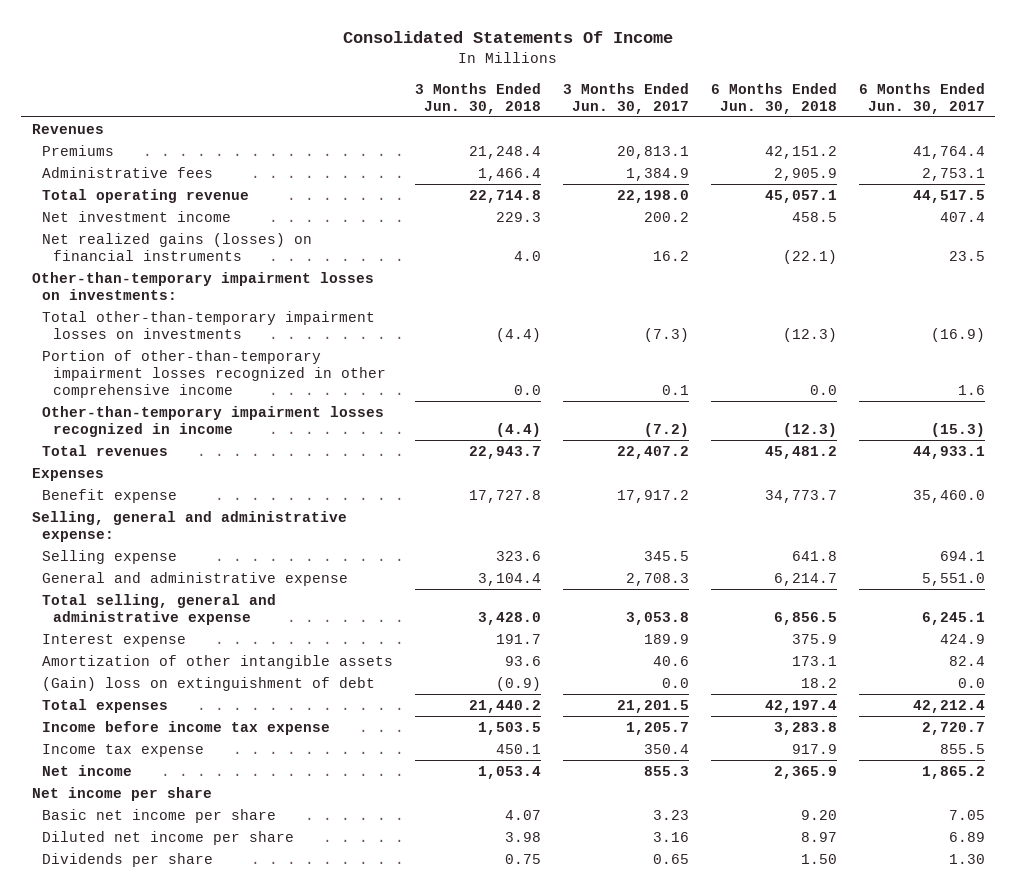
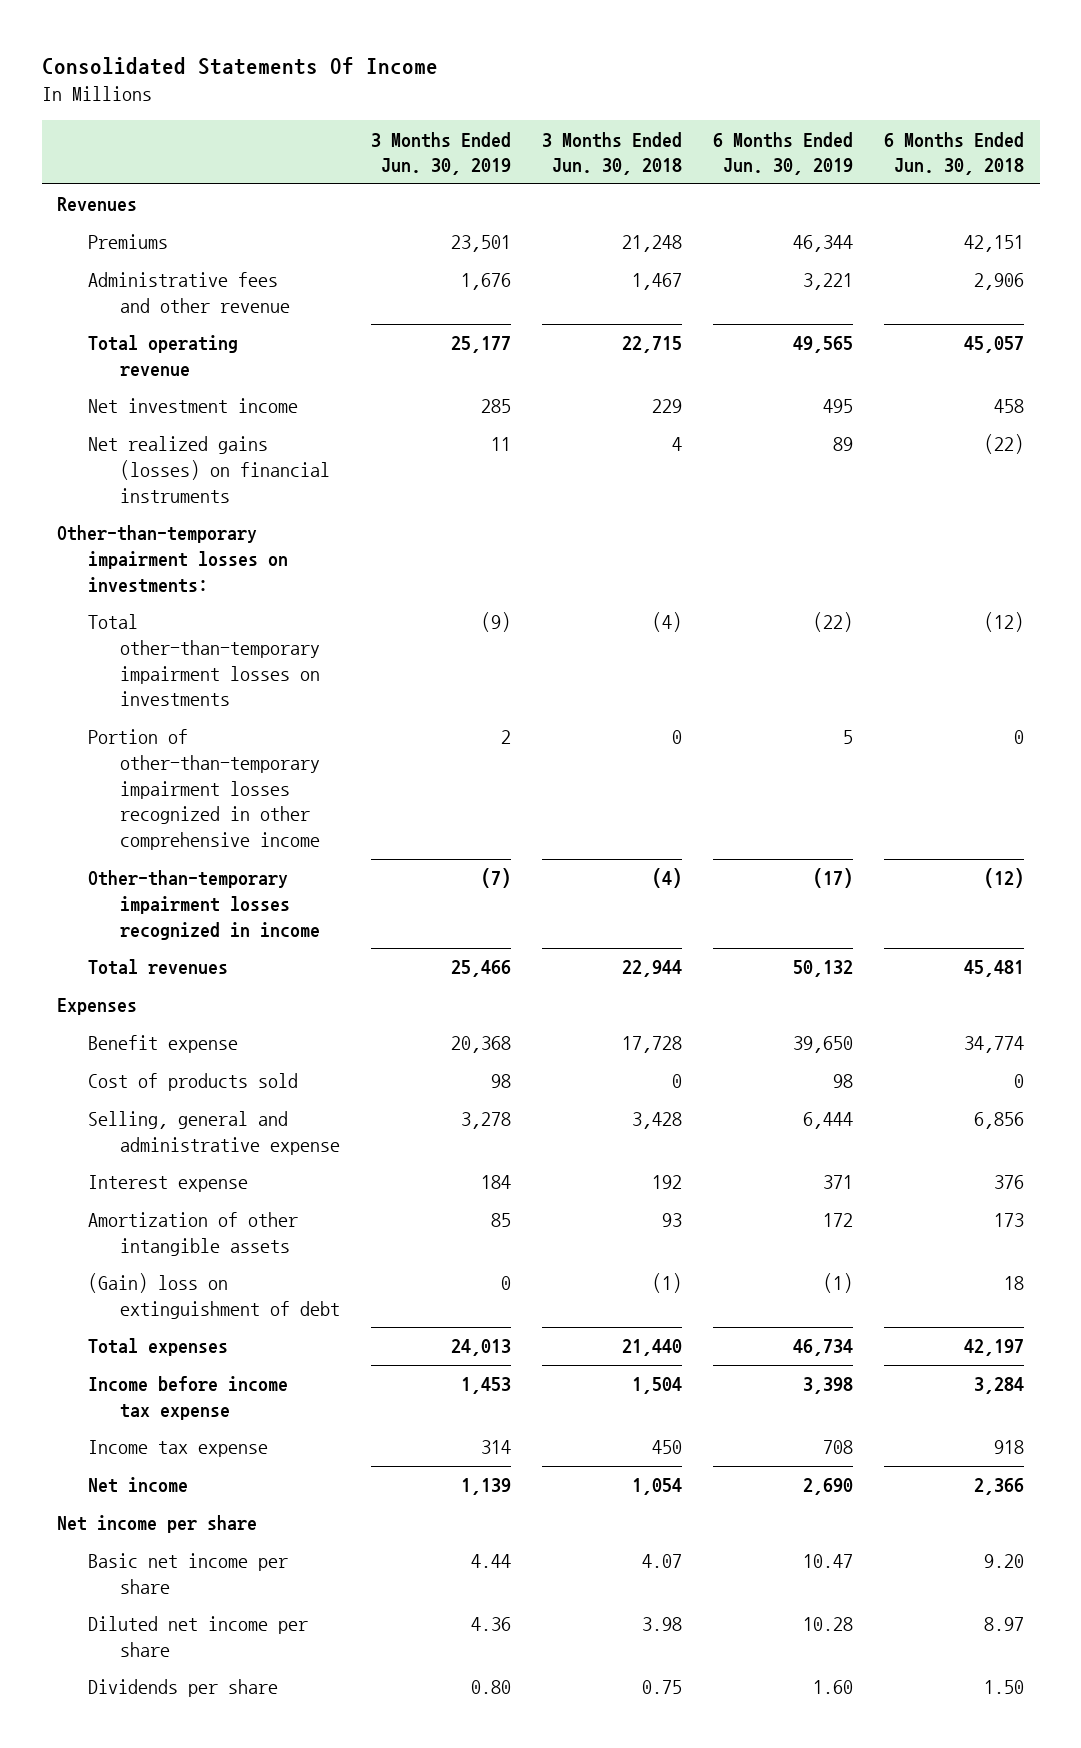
- | 3 Months Ended Jun. 30, 2018 | 3 Months Ended Jun. 30, 2017 | 6 Months Ended Jun. 30, 2018 | 6 Months Ended Jun. 30, 2017
+ | 3 Months Ended Jun. 30, 2019 | 3 Months Ended Jun. 30, 2018 | 6 Months Ended Jun. 30, 2019 | 6 Months Ended Jun. 30, 2018
- Premiums | 21,248.4 | 20,813.1 | 42,151.2 | 41,764.4
- Administrative fees | 1,466.4 | 1,384.9 | 2,905.9 | 2,753.1
- Total operating revenue | 22,714.8 | 22,198.0 | 45,057.1 | 44,517.5
- Net investment income | 229.3 | 200.2 | 458.5 | 407.4
- Net realized gains (losses) on financial instruments | 4.0 | 16.2 | (22.1) | 23.5
+ Premiums | 23,501 | 21,248 | 46,344 | 42,151
+ Administrative fees and other revenue | 1,676 | 1,467 | 3,221 | 2,906
+ Total operating revenue | 25,177 | 22,715 | 49,565 | 45,057
+ Net investment income | 285 | 229 | 495 | 458
+ Net realized gains (losses) on financial instruments | 11 | 4 | 89 | (22)
- Total other-than-temporary impairment losses on investments | (4.4) | (7.3) | (12.3) | (16.9)
- Portion of other-than-temporary impairment losses recognized in other comprehensive income | 0.0 | 0.1 | 0.0 | 1.6
- Other-than-temporary impairment losses recognized in income | (4.4) | (7.2) | (12.3) | (15.3)
- Total revenues | 22,943.7 | 22,407.2 | 45,481.2 | 44,933.1
+ Total other-than-temporary impairment losses on investments | (9) | (4) | (22) | (12)
+ Portion of other-than-temporary impairment losses recognized in other comprehensive income | 2 | 0 | 5 | 0
+ Other-than-temporary impairment losses recognized in income | (7) | (4) | (17) | (12)
+ Total revenues | 25,466 | 22,944 | 50,132 | 45,481
- Benefit expense | 17,727.8 | 17,917.2 | 34,773.7 | 35,460.0
- Selling, general and administrative expense:
- Selling expense | 323.6 | 345.5 | 641.8 | 694.1
- General and administrative expense | 3,104.4 | 2,708.3 | 6,214.7 | 5,551.0
- Total selling, general and administrative expense | 3,428.0 | 3,053.8 | 6,856.5 | 6,245.1
- Interest expense | 191.7 | 189.9 | 375.9 | 424.9
- Amortization of other intangible assets | 93.6 | 40.6 | 173.1 | 82.4
- (Gain) loss on extinguishment of debt | (0.9) | 0.0 | 18.2 | 0.0
- Total expenses | 21,440.2 | 21,201.5 | 42,197.4 | 42,212.4
- Income before income tax expense | 1,503.5 | 1,205.7 | 3,283.8 | 2,720.7
- Income tax expense | 450.1 | 350.4 | 917.9 | 855.5
- Net income | 1,053.4 | 855.3 | 2,365.9 | 1,865.2
+ Benefit expense | 20,368 | 17,728 | 39,650 | 34,774
+ Cost of products sold | 98 | 0 | 98 | 0
+ Selling, general and administrative expense | 3,278 | 3,428 | 6,444 | 6,856
+ Interest expense | 184 | 192 | 371 | 376
+ Amortization of other intangible assets | 85 | 93 | 172 | 173
+ (Gain) loss on extinguishment of debt | 0 | (1) | (1) | 18
+ Total expenses | 24,013 | 21,440 | 46,734 | 42,197
+ Income before income tax expense | 1,453 | 1,504 | 3,398 | 3,284
+ Income tax expense | 314 | 450 | 708 | 918
+ Net income | 1,139 | 1,054 | 2,690 | 2,366

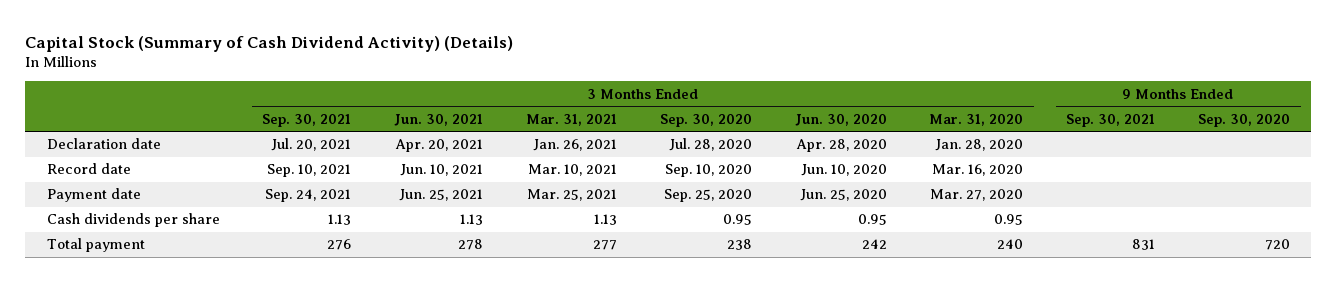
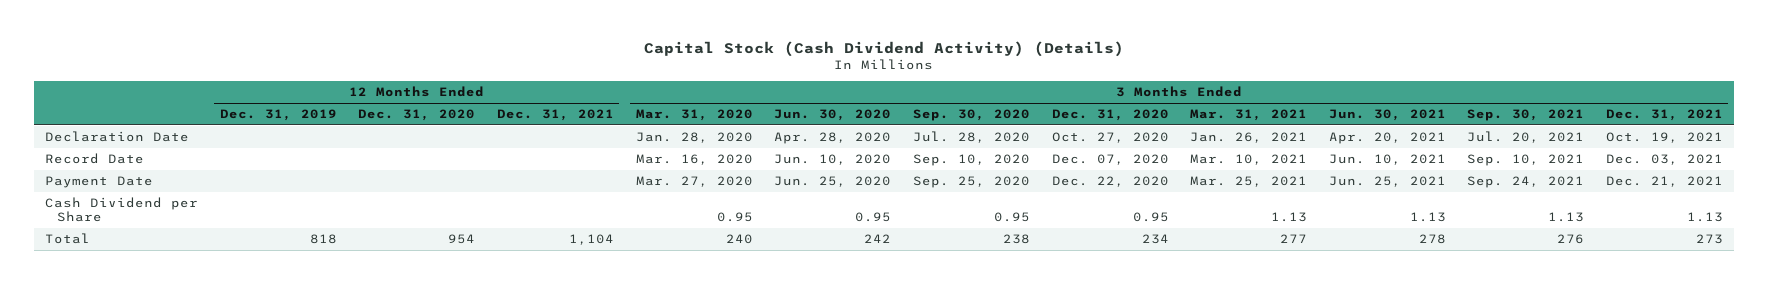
- Capital Stock (Summary of Cash Dividend Activity) (Details)
+ Capital Stock (Cash Dividend Activity) (Details)
- | 3 Months Ended Sep. 30, 2021 | 3 Months Ended Jun. 30, 2021 | 3 Months Ended Mar. 31, 2021 | 3 Months Ended Sep. 30, 2020 | 3 Months Ended Jun. 30, 2020 | 3 Months Ended Mar. 31, 2020 | 9 Months Ended Sep. 30, 2021 | 9 Months Ended Sep. 30, 2020
+ | 12 Months Ended Dec. 31, 2019 | 12 Months Ended Dec. 31, 2020 | 12 Months Ended Dec. 31, 2021 | 3 Months Ended Mar. 31, 2020 | 3 Months Ended Jun. 30, 2020 | 3 Months Ended Sep. 30, 2020 | 3 Months Ended Dec. 31, 2020 | 3 Months Ended Mar. 31, 2021 | 3 Months Ended Jun. 30, 2021 | 3 Months Ended Sep. 30, 2021 | 3 Months Ended Dec. 31, 2021
- Declaration date | Jul. 20, 2021 | Apr. 20, 2021 | Jan. 26, 2021 | Jul. 28, 2020 | Apr. 28, 2020 | Jan. 28, 2020 | |
- Record date | Sep. 10, 2021 | Jun. 10, 2021 | Mar. 10, 2021 | Sep. 10, 2020 | Jun. 10, 2020 | Mar. 16, 2020 | |
- Payment date | Sep. 24, 2021 | Jun. 25, 2021 | Mar. 25, 2021 | Sep. 25, 2020 | Jun. 25, 2020 | Mar. 27, 2020 | |
- Cash dividends per share | 1.13 | 1.13 | 1.13 | 0.95 | 0.95 | 0.95 | |
- Total payment | 276 | 278 | 277 | 238 | 242 | 240 | 831 | 720
+ Declaration Date | | | | Jan. 28, 2020 | Apr. 28, 2020 | Jul. 28, 2020 | Oct. 27, 2020 | Jan. 26, 2021 | Apr. 20, 2021 | Jul. 20, 2021 | Oct. 19, 2021
+ Record Date | | | | Mar. 16, 2020 | Jun. 10, 2020 | Sep. 10, 2020 | Dec. 07, 2020 | Mar. 10, 2021 | Jun. 10, 2021 | Sep. 10, 2021 | Dec. 03, 2021
+ Payment Date | | | | Mar. 27, 2020 | Jun. 25, 2020 | Sep. 25, 2020 | Dec. 22, 2020 | Mar. 25, 2021 | Jun. 25, 2021 | Sep. 24, 2021 | Dec. 21, 2021
+ Cash Dividend per Share | | | | 0.95 | 0.95 | 0.95 | 0.95 | 1.13 | 1.13 | 1.13 | 1.13
+ Total | 818 | 954 | 1,104 | 240 | 242 | 238 | 234 | 277 | 278 | 276 | 273

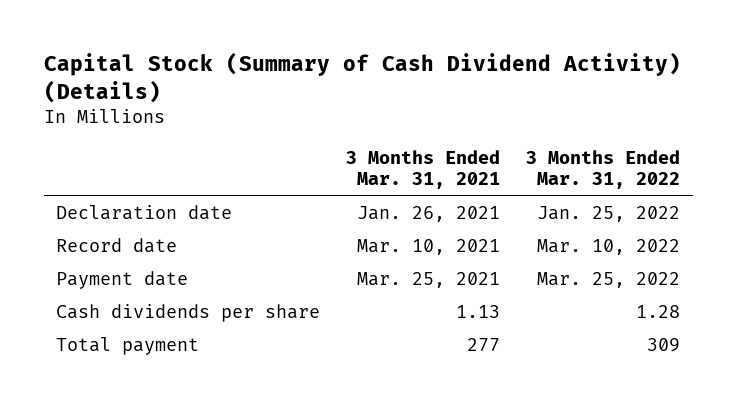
- Capital Stock (Cash Dividend Activity) (Details)
+ Capital Stock (Summary of Cash Dividend Activity) (Details)
- | 12 Months Ended Dec. 31, 2019 | 12 Months Ended Dec. 31, 2020 | 12 Months Ended Dec. 31, 2021 | 3 Months Ended Mar. 31, 2020 | 3 Months Ended Jun. 30, 2020 | 3 Months Ended Sep. 30, 2020 | 3 Months Ended Dec. 31, 2020 | 3 Months Ended Mar. 31, 2021 | 3 Months Ended Jun. 30, 2021 | 3 Months Ended Sep. 30, 2021 | 3 Months Ended Dec. 31, 2021
+ | 3 Months Ended Mar. 31, 2021 | 3 Months Ended Mar. 31, 2022
- Declaration Date | | | | Jan. 28, 2020 | Apr. 28, 2020 | Jul. 28, 2020 | Oct. 27, 2020 | Jan. 26, 2021 | Apr. 20, 2021 | Jul. 20, 2021 | Oct. 19, 2021
- Record Date | | | | Mar. 16, 2020 | Jun. 10, 2020 | Sep. 10, 2020 | Dec. 07, 2020 | Mar. 10, 2021 | Jun. 10, 2021 | Sep. 10, 2021 | Dec. 03, 2021
- Payment Date | | | | Mar. 27, 2020 | Jun. 25, 2020 | Sep. 25, 2020 | Dec. 22, 2020 | Mar. 25, 2021 | Jun. 25, 2021 | Sep. 24, 2021 | Dec. 21, 2021
- Cash Dividend per Share | | | | 0.95 | 0.95 | 0.95 | 0.95 | 1.13 | 1.13 | 1.13 | 1.13
- Total | 818 | 954 | 1,104 | 240 | 242 | 238 | 234 | 277 | 278 | 276 | 273
+ Declaration date | Jan. 26, 2021 | Jan. 25, 2022
+ Record date | Mar. 10, 2021 | Mar. 10, 2022
+ Payment date | Mar. 25, 2021 | Mar. 25, 2022
+ Cash dividends per share | 1.13 | 1.28
+ Total payment | 277 | 309

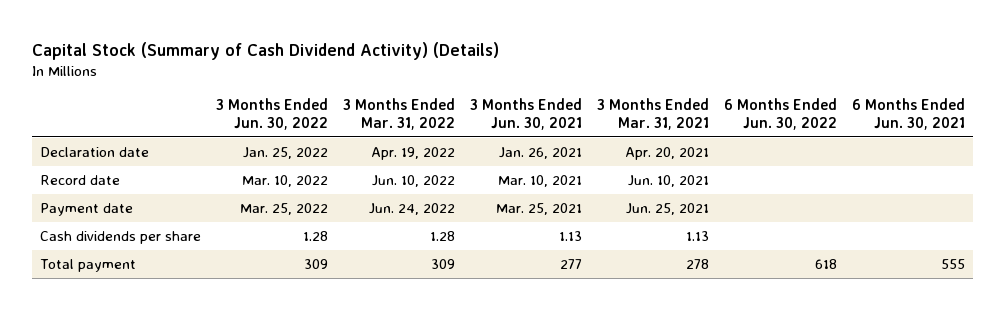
- | 3 Months Ended Mar. 31, 2021 | 3 Months Ended Mar. 31, 2022
+ | 3 Months Ended Jun. 30, 2022 | 3 Months Ended Mar. 31, 2022 | 3 Months Ended Jun. 30, 2021 | 3 Months Ended Mar. 31, 2021 | 6 Months Ended Jun. 30, 2022 | 6 Months Ended Jun. 30, 2021
- Declaration date | Jan. 26, 2021 | Jan. 25, 2022
- Record date | Mar. 10, 2021 | Mar. 10, 2022
- Payment date | Mar. 25, 2021 | Mar. 25, 2022
+ Declaration date | Jan. 25, 2022 | Apr. 19, 2022 | Jan. 26, 2021 | Apr. 20, 2021 | |
+ Record date | Mar. 10, 2022 | Jun. 10, 2022 | Mar. 10, 2021 | Jun. 10, 2021 | |
+ Payment date | Mar. 25, 2022 | Jun. 24, 2022 | Mar. 25, 2021 | Jun. 25, 2021 | |
- Total payment | 277 | 309
+ Total payment | 309 | 309 | 277 | 278 | 618 | 555

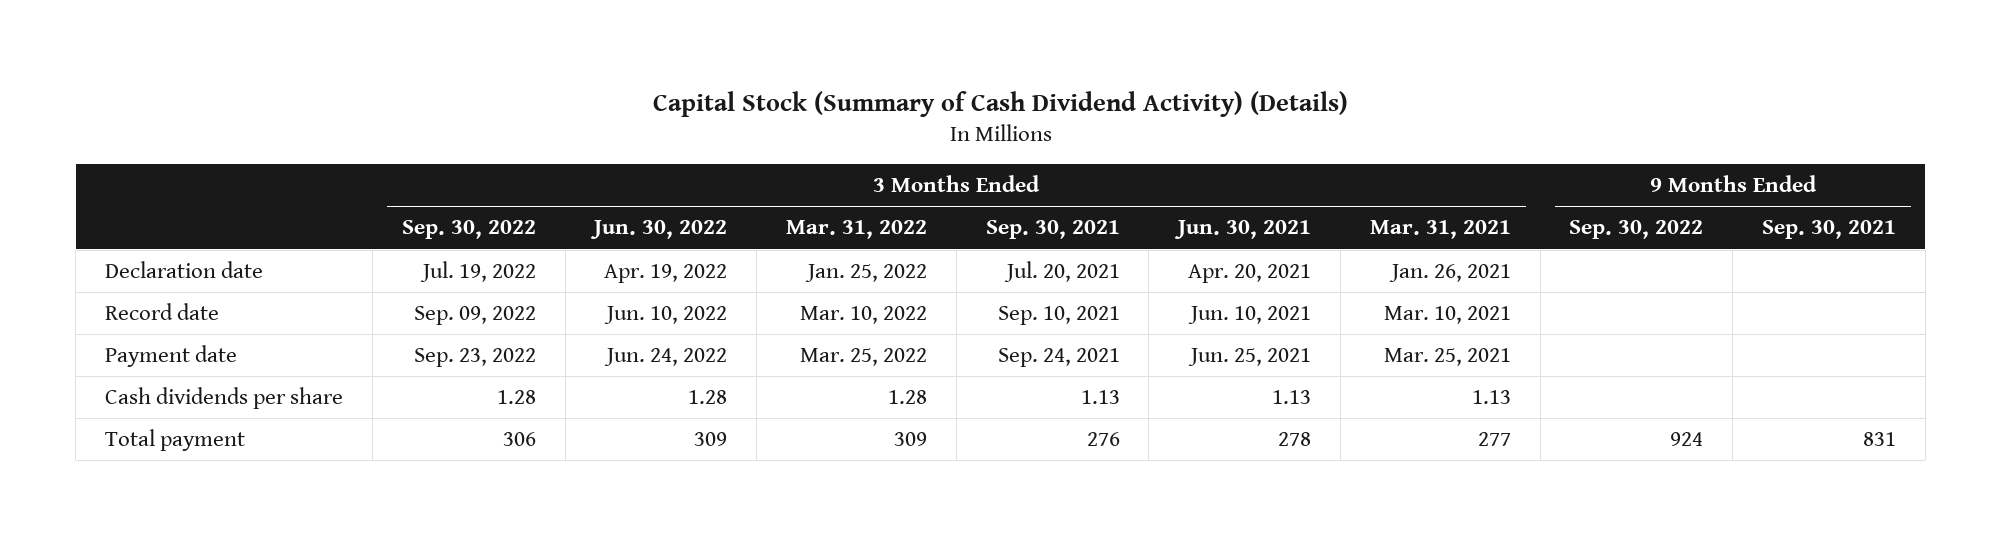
- | 3 Months Ended Jun. 30, 2022 | 3 Months Ended Mar. 31, 2022 | 3 Months Ended Jun. 30, 2021 | 3 Months Ended Mar. 31, 2021 | 6 Months Ended Jun. 30, 2022 | 6 Months Ended Jun. 30, 2021
+ | 3 Months Ended Sep. 30, 2022 | 3 Months Ended Jun. 30, 2022 | 3 Months Ended Mar. 31, 2022 | 3 Months Ended Sep. 30, 2021 | 3 Months Ended Jun. 30, 2021 | 3 Months Ended Mar. 31, 2021 | 9 Months Ended Sep. 30, 2022 | 9 Months Ended Sep. 30, 2021
- Declaration date | Jan. 25, 2022 | Apr. 19, 2022 | Jan. 26, 2021 | Apr. 20, 2021 | |
- Record date | Mar. 10, 2022 | Jun. 10, 2022 | Mar. 10, 2021 | Jun. 10, 2021 | |
- Payment date | Mar. 25, 2022 | Jun. 24, 2022 | Mar. 25, 2021 | Jun. 25, 2021 | |
+ Declaration date | Jul. 19, 2022 | Apr. 19, 2022 | Jan. 25, 2022 | Jul. 20, 2021 | Apr. 20, 2021 | Jan. 26, 2021 | |
+ Record date | Sep. 09, 2022 | Jun. 10, 2022 | Mar. 10, 2022 | Sep. 10, 2021 | Jun. 10, 2021 | Mar. 10, 2021 | |
+ Payment date | Sep. 23, 2022 | Jun. 24, 2022 | Mar. 25, 2022 | Sep. 24, 2021 | Jun. 25, 2021 | Mar. 25, 2021 | |
- Total payment | 309 | 309 | 277 | 278 | 618 | 555
+ Total payment | 306 | 309 | 309 | 276 | 278 | 277 | 924 | 831

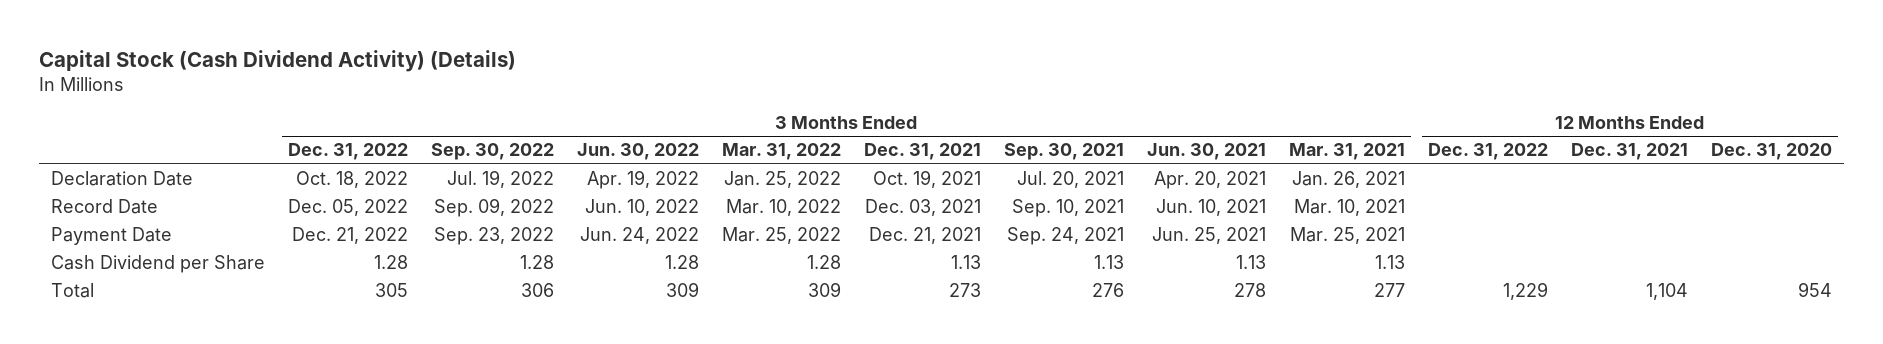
- Capital Stock (Summary of Cash Dividend Activity) (Details)
+ Capital Stock (Cash Dividend Activity) (Details)
- | 3 Months Ended Sep. 30, 2022 | 3 Months Ended Jun. 30, 2022 | 3 Months Ended Mar. 31, 2022 | 3 Months Ended Sep. 30, 2021 | 3 Months Ended Jun. 30, 2021 | 3 Months Ended Mar. 31, 2021 | 9 Months Ended Sep. 30, 2022 | 9 Months Ended Sep. 30, 2021
+ | 3 Months Ended Dec. 31, 2022 | 3 Months Ended Sep. 30, 2022 | 3 Months Ended Jun. 30, 2022 | 3 Months Ended Mar. 31, 2022 | 3 Months Ended Dec. 31, 2021 | 3 Months Ended Sep. 30, 2021 | 3 Months Ended Jun. 30, 2021 | 3 Months Ended Mar. 31, 2021 | 12 Months Ended Dec. 31, 2022 | 12 Months Ended Dec. 31, 2021 | 12 Months Ended Dec. 31, 2020
- Declaration date | Jul. 19, 2022 | Apr. 19, 2022 | Jan. 25, 2022 | Jul. 20, 2021 | Apr. 20, 2021 | Jan. 26, 2021 | |
- Record date | Sep. 09, 2022 | Jun. 10, 2022 | Mar. 10, 2022 | Sep. 10, 2021 | Jun. 10, 2021 | Mar. 10, 2021 | |
- Payment date | Sep. 23, 2022 | Jun. 24, 2022 | Mar. 25, 2022 | Sep. 24, 2021 | Jun. 25, 2021 | Mar. 25, 2021 | |
- Cash dividends per share | 1.28 | 1.28 | 1.28 | 1.13 | 1.13 | 1.13 | |
- Total payment | 306 | 309 | 309 | 276 | 278 | 277 | 924 | 831
+ Declaration Date | Oct. 18, 2022 | Jul. 19, 2022 | Apr. 19, 2022 | Jan. 25, 2022 | Oct. 19, 2021 | Jul. 20, 2021 | Apr. 20, 2021 | Jan. 26, 2021 | | |
+ Record Date | Dec. 05, 2022 | Sep. 09, 2022 | Jun. 10, 2022 | Mar. 10, 2022 | Dec. 03, 2021 | Sep. 10, 2021 | Jun. 10, 2021 | Mar. 10, 2021 | | |
+ Payment Date | Dec. 21, 2022 | Sep. 23, 2022 | Jun. 24, 2022 | Mar. 25, 2022 | Dec. 21, 2021 | Sep. 24, 2021 | Jun. 25, 2021 | Mar. 25, 2021 | | |
+ Cash Dividend per Share | 1.28 | 1.28 | 1.28 | 1.28 | 1.13 | 1.13 | 1.13 | 1.13 | | |
+ Total | 305 | 306 | 309 | 309 | 273 | 276 | 278 | 277 | 1,229 | 1,104 | 954

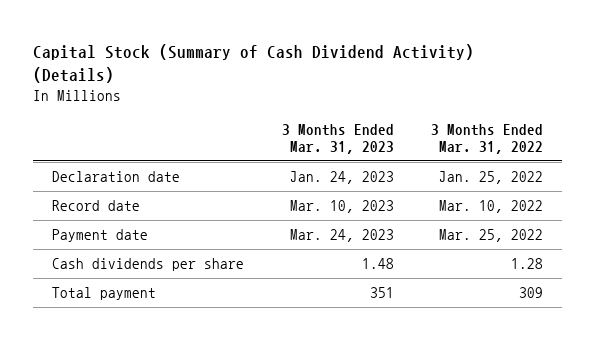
- Capital Stock (Cash Dividend Activity) (Details)
+ Capital Stock (Summary of Cash Dividend Activity) (Details)
- | 3 Months Ended Dec. 31, 2022 | 3 Months Ended Sep. 30, 2022 | 3 Months Ended Jun. 30, 2022 | 3 Months Ended Mar. 31, 2022 | 3 Months Ended Dec. 31, 2021 | 3 Months Ended Sep. 30, 2021 | 3 Months Ended Jun. 30, 2021 | 3 Months Ended Mar. 31, 2021 | 12 Months Ended Dec. 31, 2022 | 12 Months Ended Dec. 31, 2021 | 12 Months Ended Dec. 31, 2020
+ | 3 Months Ended Mar. 31, 2023 | 3 Months Ended Mar. 31, 2022
- Declaration Date | Oct. 18, 2022 | Jul. 19, 2022 | Apr. 19, 2022 | Jan. 25, 2022 | Oct. 19, 2021 | Jul. 20, 2021 | Apr. 20, 2021 | Jan. 26, 2021 | | |
- Record Date | Dec. 05, 2022 | Sep. 09, 2022 | Jun. 10, 2022 | Mar. 10, 2022 | Dec. 03, 2021 | Sep. 10, 2021 | Jun. 10, 2021 | Mar. 10, 2021 | | |
- Payment Date | Dec. 21, 2022 | Sep. 23, 2022 | Jun. 24, 2022 | Mar. 25, 2022 | Dec. 21, 2021 | Sep. 24, 2021 | Jun. 25, 2021 | Mar. 25, 2021 | | |
- Cash Dividend per Share | 1.28 | 1.28 | 1.28 | 1.28 | 1.13 | 1.13 | 1.13 | 1.13 | | |
- Total | 305 | 306 | 309 | 309 | 273 | 276 | 278 | 277 | 1,229 | 1,104 | 954
+ Declaration date | Jan. 24, 2023 | Jan. 25, 2022
+ Record date | Mar. 10, 2023 | Mar. 10, 2022
+ Payment date | Mar. 24, 2023 | Mar. 25, 2022
+ Cash dividends per share | 1.48 | 1.28
+ Total payment | 351 | 309

